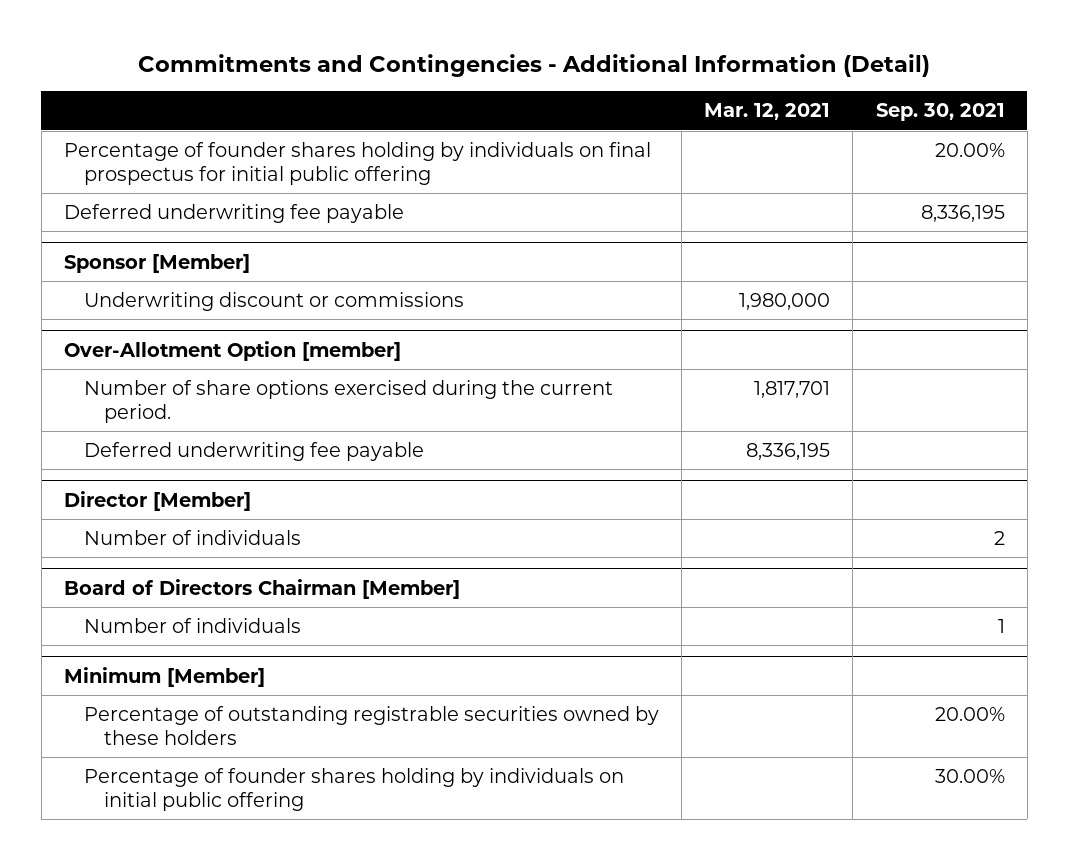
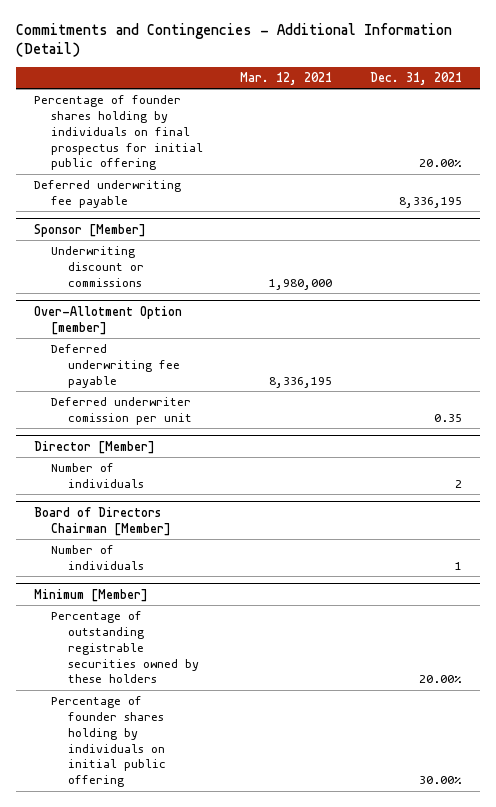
- | Mar. 12, 2021 | Sep. 30, 2021
+ | Mar. 12, 2021 | Dec. 31, 2021
@ Over-Allotment Option [member]
- Number of share options exercised during the current period. | 1,817,701 |
+ Deferred underwriter comission per unit | | 0.35

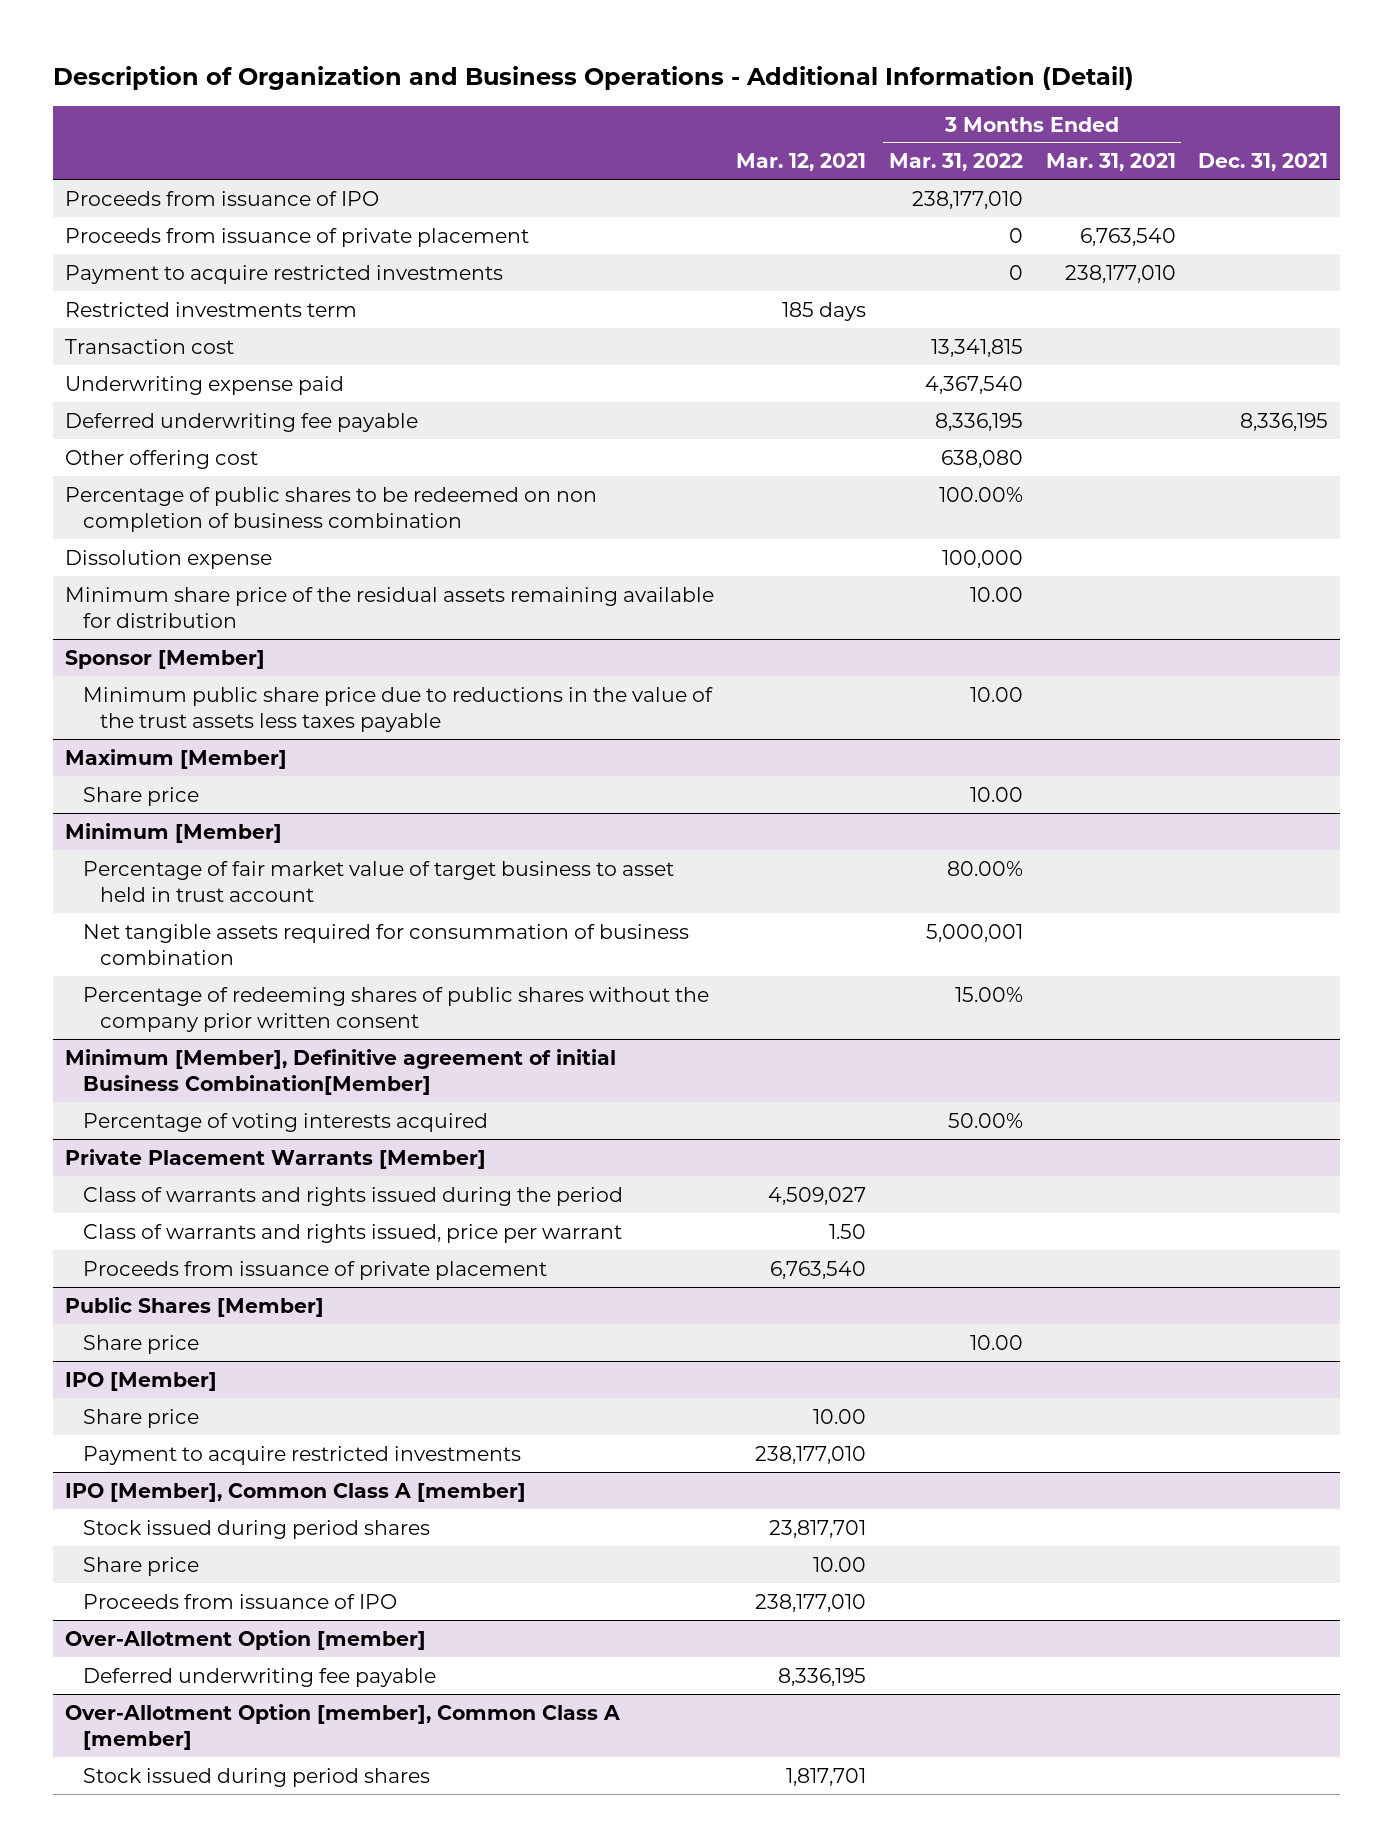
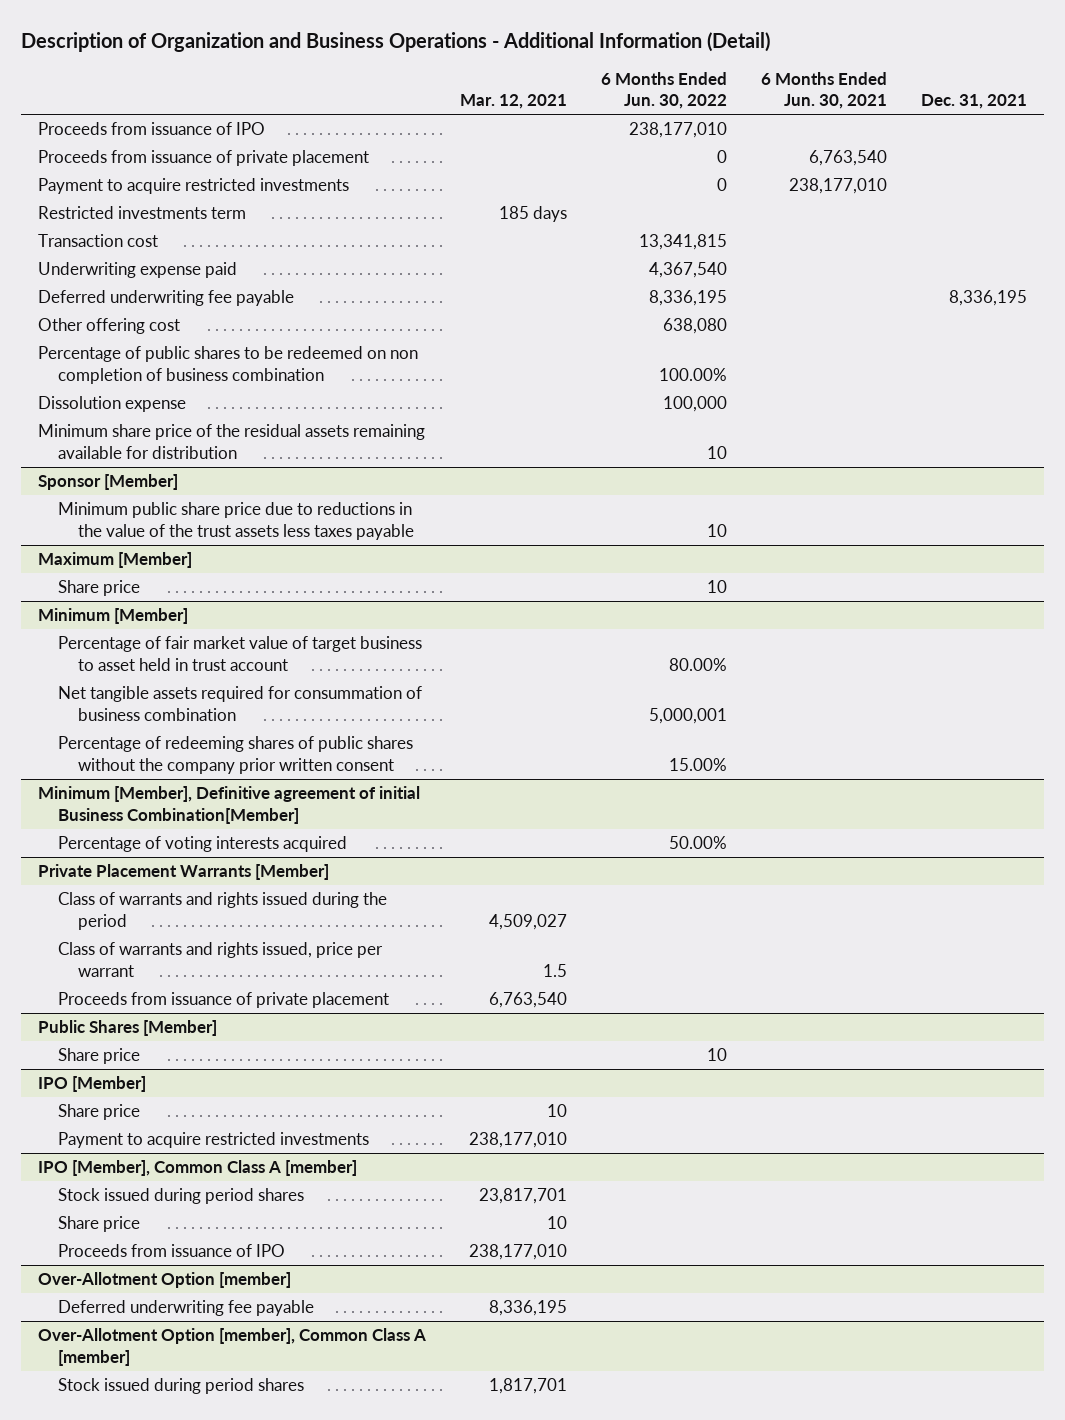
- | Mar. 12, 2021 | 3 Months Ended Mar. 31, 2022 | 3 Months Ended Mar. 31, 2021 | Dec. 31, 2021
+ | Mar. 12, 2021 | 6 Months Ended Jun. 30, 2022 | 6 Months Ended Jun. 30, 2021 | Dec. 31, 2021
@ Private Placement Warrants [Member]
- Class of warrants and rights issued, price per warrant | 1.50 | | |
+ Class of warrants and rights issued, price per warrant | 1.5 | | |
@ IPO [Member]
- Share price | 10.00 | | |
+ Share price | 10 | | |
@ IPO [Member], Common Class A [member]
- Share price | 10.00 | | |
+ Share price | 10 | | |

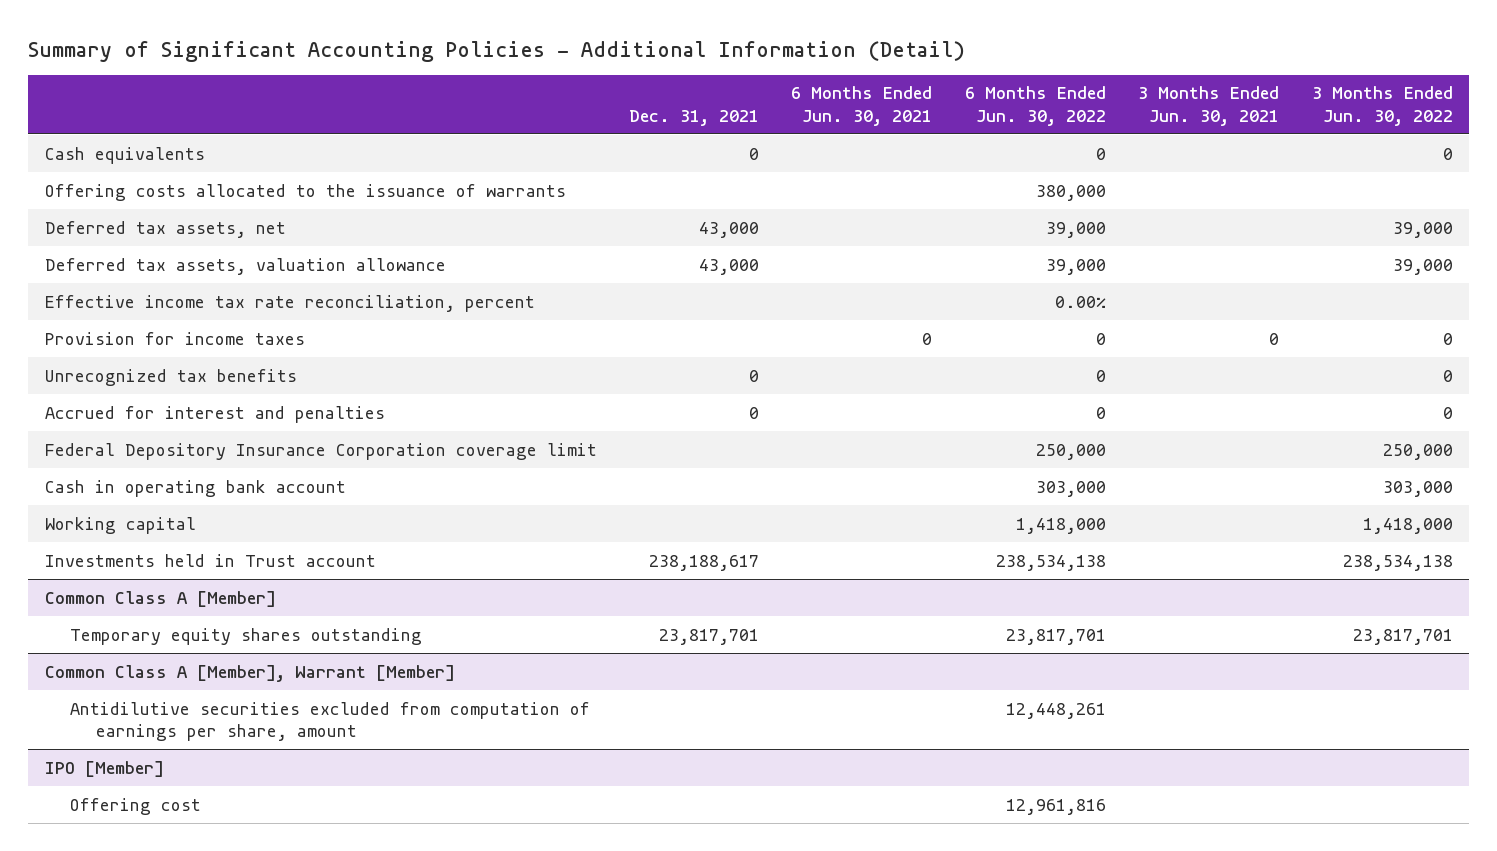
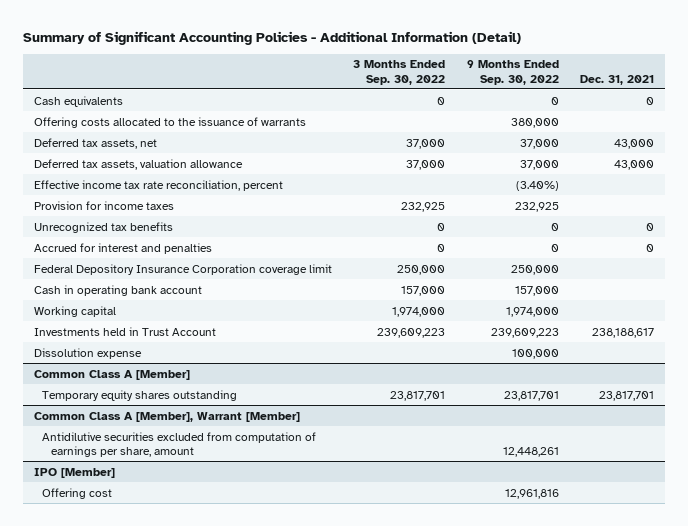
- | Dec. 31, 2021 | 6 Months Ended Jun. 30, 2021 | 6 Months Ended Jun. 30, 2022 | 3 Months Ended Jun. 30, 2021 | 3 Months Ended Jun. 30, 2022
+ | 3 Months Ended Sep. 30, 2022 | 9 Months Ended Sep. 30, 2022 | Dec. 31, 2021
- Investments held in Trust account | 238,188,617 | | 238,534,138 | | 238,534,138
+ Investments held in Trust Account | 239,609,223 | 239,609,223 | 238,188,617
+ Dissolution expense | | 100,000 |

